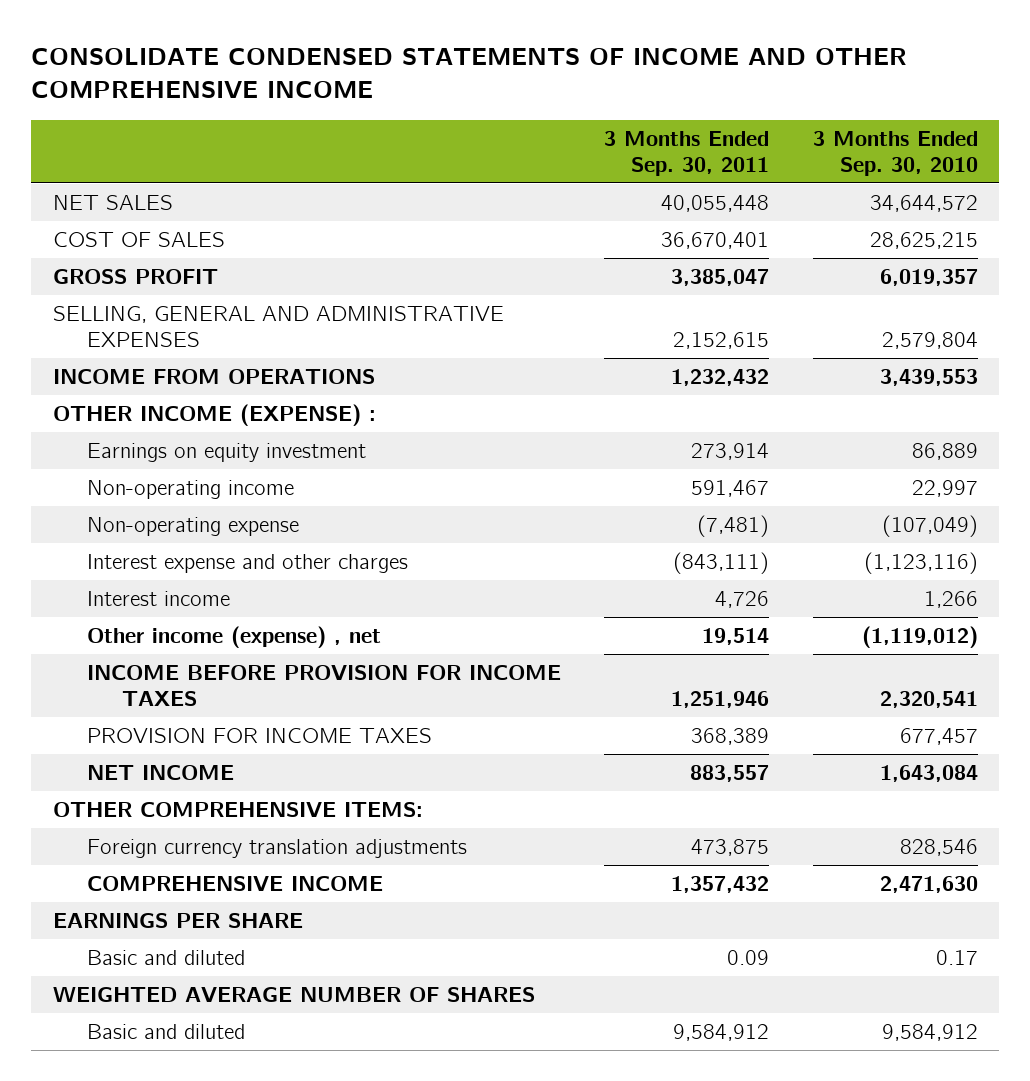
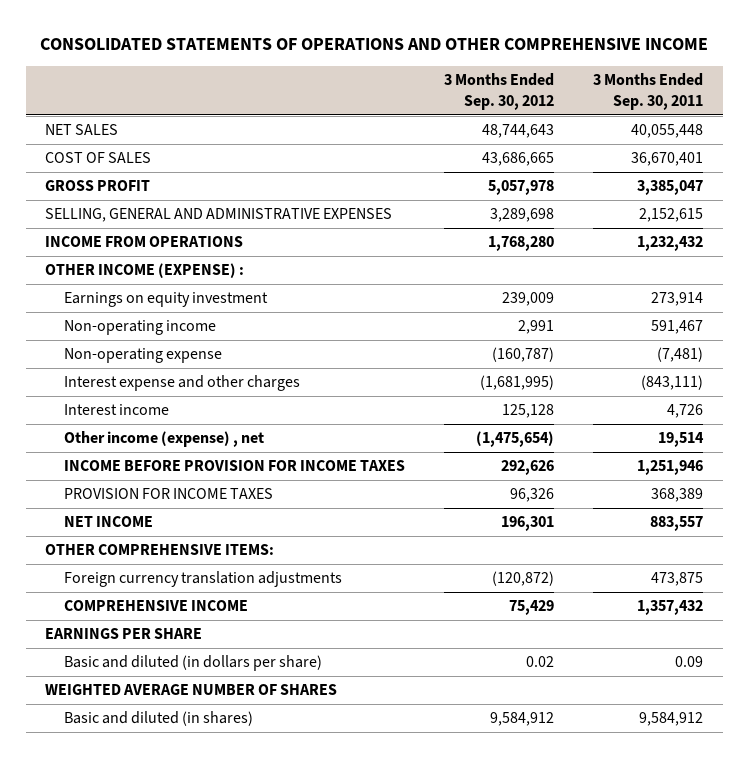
- CONSOLIDATE CONDENSED STATEMENTS OF INCOME AND OTHER COMPREHENSIVE INCOME
+ CONSOLIDATED STATEMENTS OF OPERATIONS AND OTHER COMPREHENSIVE INCOME
- | 3 Months Ended Sep. 30, 2011 | 3 Months Ended Sep. 30, 2010
+ | 3 Months Ended Sep. 30, 2012 | 3 Months Ended Sep. 30, 2011
- Basic and diluted | 0.09 | 0.17
+ Basic and diluted (in dollars per share) | 0.02 | 0.09
- Basic and diluted | 9,584,912 | 9,584,912
+ Basic and diluted (in shares) | 9,584,912 | 9,584,912

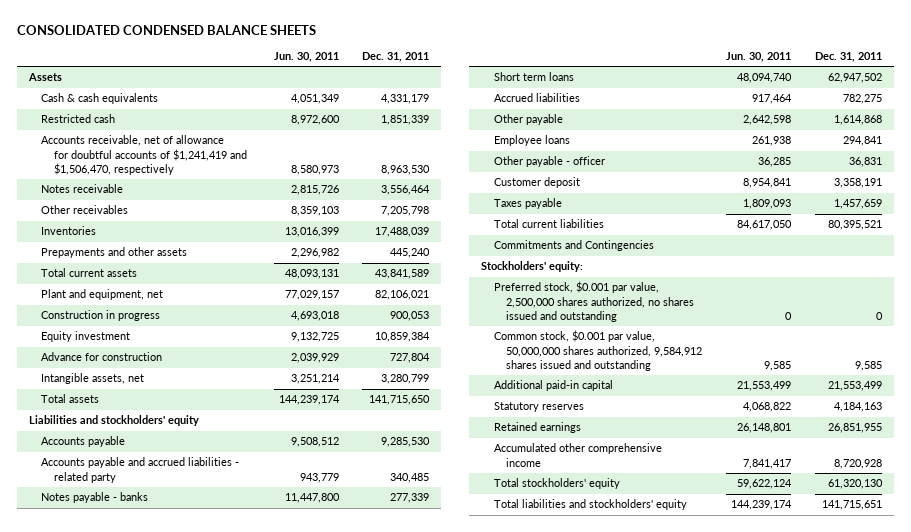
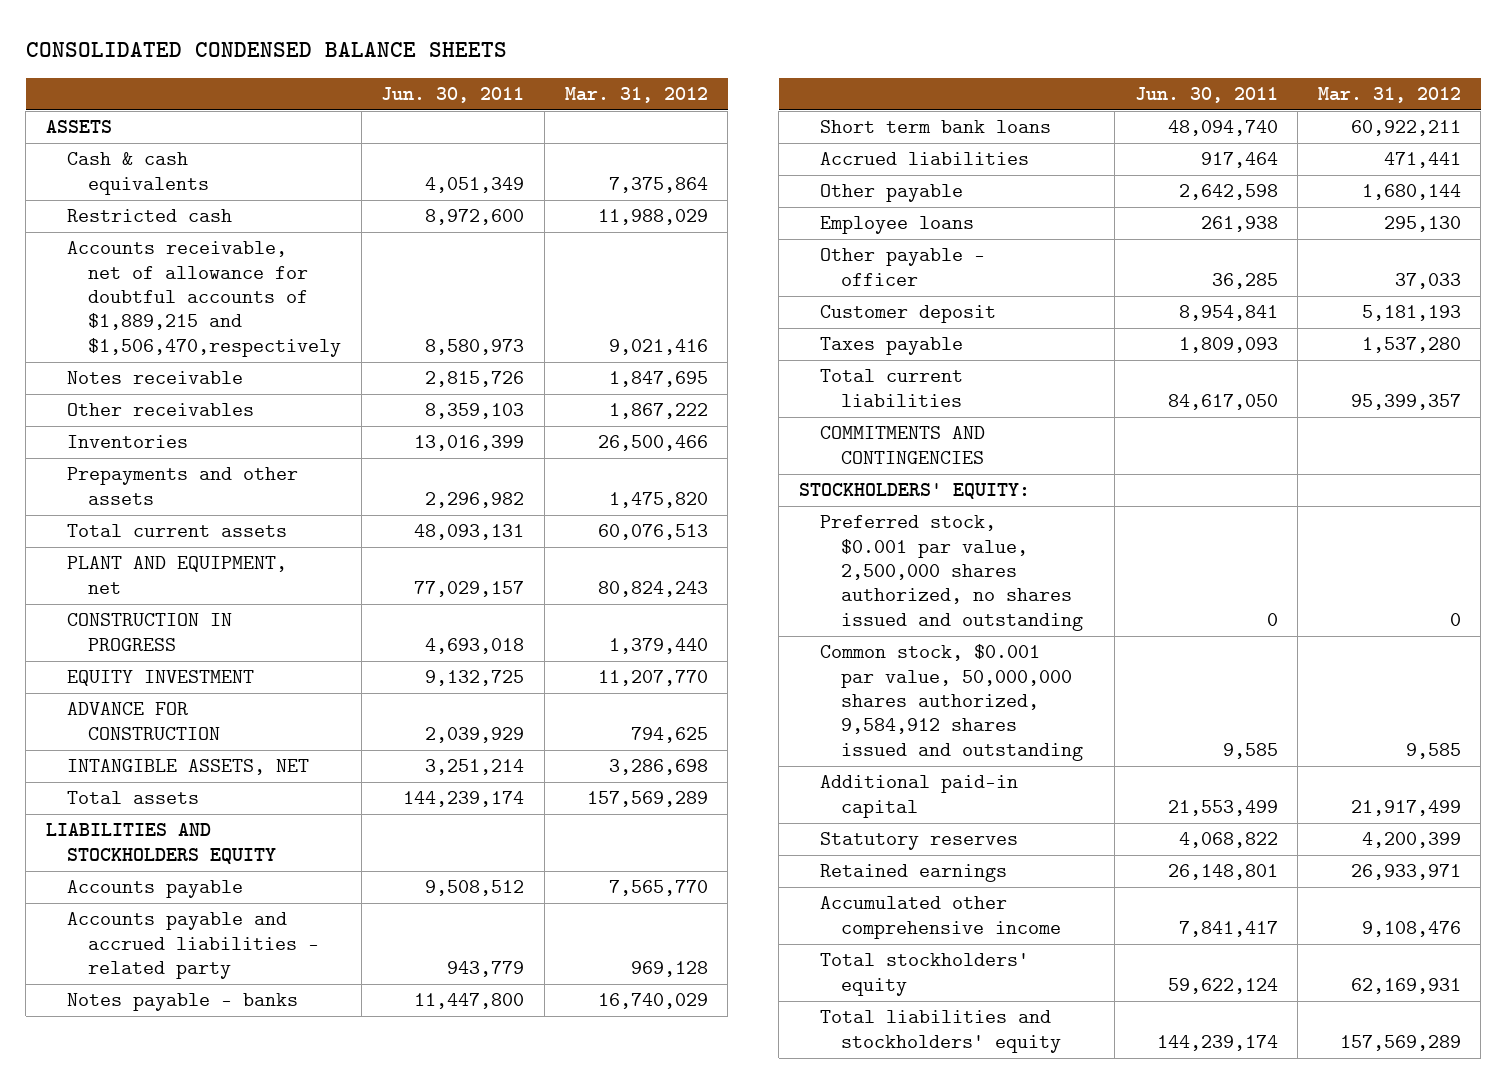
- | Jun. 30, 2011 | Dec. 31, 2011
+ | Jun. 30, 2011 | Mar. 31, 2012
- Assets
+ ASSETS
- Accounts receivable, net of allowance for doubtful accounts of $1,241,419 and $1,506,470, respectively | 8,580,973 | 8,963,530
+ Accounts receivable, net of allowance for doubtful accounts of $1,889,215 and $1,506,470,respectively | 8,580,973 | 9,021,416
- Plant and equipment, net | 77,029,157 | 82,106,021
- Construction in progress | 4,693,018 | 900,053
- Equity investment | 9,132,725 | 10,859,384
- Advance for construction | 2,039,929 | 727,804
- Intangible assets, net | 3,251,214 | 3,280,799
+ PLANT AND EQUIPMENT, net | 77,029,157 | 80,824,243
+ CONSTRUCTION IN PROGRESS | 4,693,018 | 1,379,440
+ EQUITY INVESTMENT | 9,132,725 | 11,207,770
+ ADVANCE FOR CONSTRUCTION | 2,039,929 | 794,625
+ INTANGIBLE ASSETS, NET | 3,251,214 | 3,286,698
- Liabilities and stockholders' equity
+ LIABILITIES AND STOCKHOLDERS EQUITY
- Short term loans | 48,094,740 | 62,947,502
+ Short term bank loans | 48,094,740 | 60,922,211
- Commitments and Contingencies
- Stockholders' equity:
+ COMMITMENTS AND CONTINGENCIES
+ STOCKHOLDERS' EQUITY:

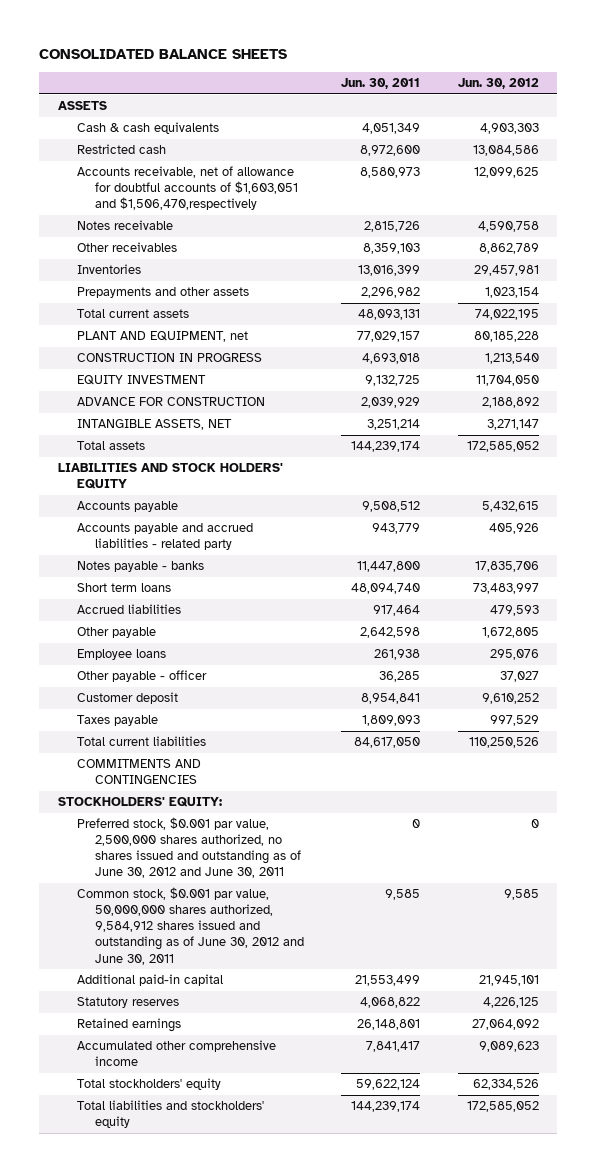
- CONSOLIDATED CONDENSED BALANCE SHEETS
+ CONSOLIDATED BALANCE SHEETS
- | Jun. 30, 2011 | Mar. 31, 2012
+ | Jun. 30, 2011 | Jun. 30, 2012
- Accounts receivable, net of allowance for doubtful accounts of $1,889,215 and $1,506,470,respectively | 8,580,973 | 9,021,416
+ Accounts receivable, net of allowance for doubtful accounts of $1,603,051 and $1,506,470,respectively | 8,580,973 | 12,099,625
- LIABILITIES AND STOCKHOLDERS EQUITY
+ LIABILITIES AND STOCK HOLDERS' EQUITY
- Short term bank loans | 48,094,740 | 60,922,211
+ Short term loans | 48,094,740 | 73,483,997
- Preferred stock, $0.001 par value, 2,500,000 shares authorized, no shares issued and outstanding | 0 | 0
- Common stock, $0.001 par value, 50,000,000 shares authorized, 9,584,912 shares issued and outstanding | 9,585 | 9,585
+ Preferred stock, $0.001 par value, 2,500,000 shares authorized, no shares issued and outstanding as of June 30, 2012 and June 30, 2011 | 0 | 0
+ Common stock, $0.001 par value, 50,000,000 shares authorized, 9,584,912 shares issued and outstanding as of June 30, 2012 and June 30, 2011 | 9,585 | 9,585

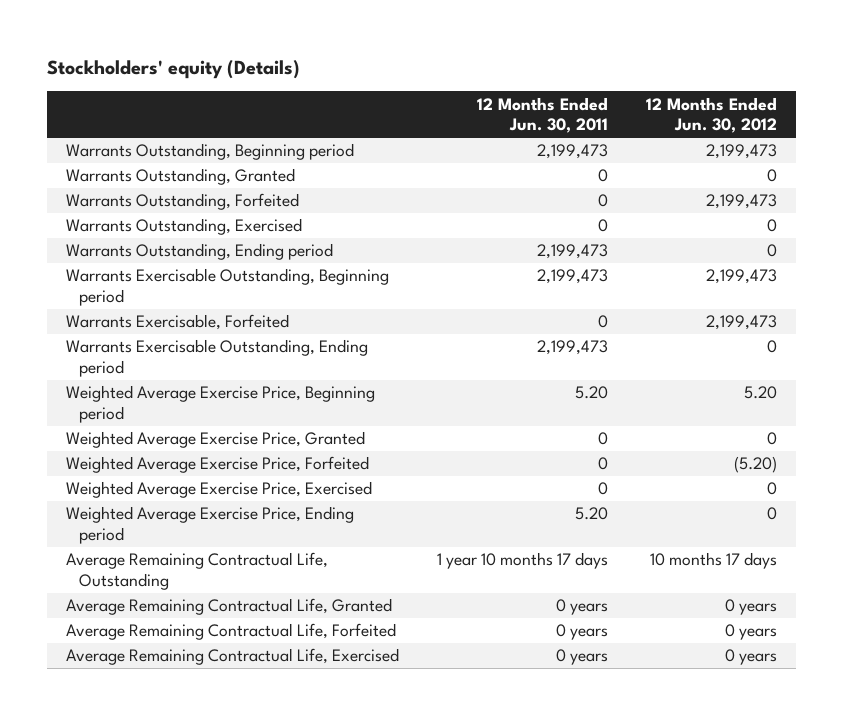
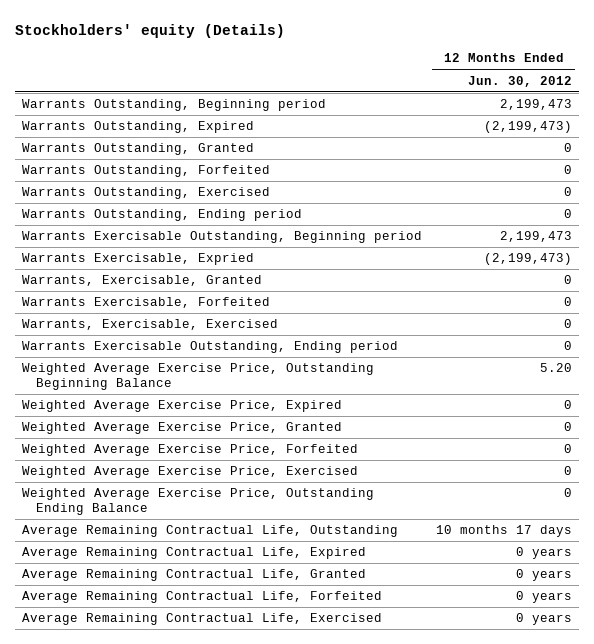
- | 12 Months Ended Jun. 30, 2011 | 12 Months Ended Jun. 30, 2012
+ | 12 Months Ended Jun. 30, 2012
+ Warrants Outstanding, Expired | (2,199,473)
- Warrants Outstanding, Forfeited | 0 | 2,199,473
+ Warrants Outstanding, Forfeited | 0
- Warrants Exercisable, Forfeited | 0 | 2,199,473
+ Warrants Exercisable, Expried | (2,199,473)
+ Warrants, Exercisable, Granted | 0
+ Warrants Exercisable, Forfeited | 0
+ Warrants, Exercisable, Exercised | 0
- Weighted Average Exercise Price, Beginning period | 5.20 | 5.20
+ Weighted Average Exercise Price, Outstanding Beginning Balance | 5.20
+ Weighted Average Exercise Price, Expired | 0
- Weighted Average Exercise Price, Forfeited | 0 | (5.20)
+ Weighted Average Exercise Price, Forfeited | 0
- Weighted Average Exercise Price, Ending period | 5.20 | 0
+ Weighted Average Exercise Price, Outstanding Ending Balance | 0
+ Average Remaining Contractual Life, Expired | 0 years

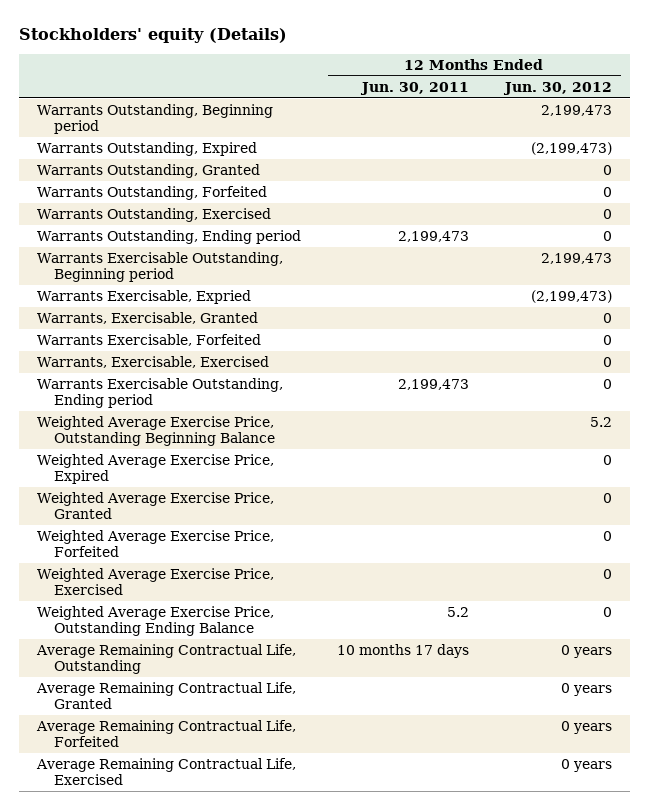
- | 12 Months Ended Jun. 30, 2012
+ | 12 Months Ended Jun. 30, 2011 | 12 Months Ended Jun. 30, 2012
- Weighted Average Exercise Price, Outstanding Beginning Balance | 5.20
+ Weighted Average Exercise Price, Outstanding Beginning Balance | | 5.2
- Average Remaining Contractual Life, Outstanding | 10 months 17 days
- Average Remaining Contractual Life, Expired | 0 years
+ Average Remaining Contractual Life, Outstanding | 10 months 17 days | 0 years

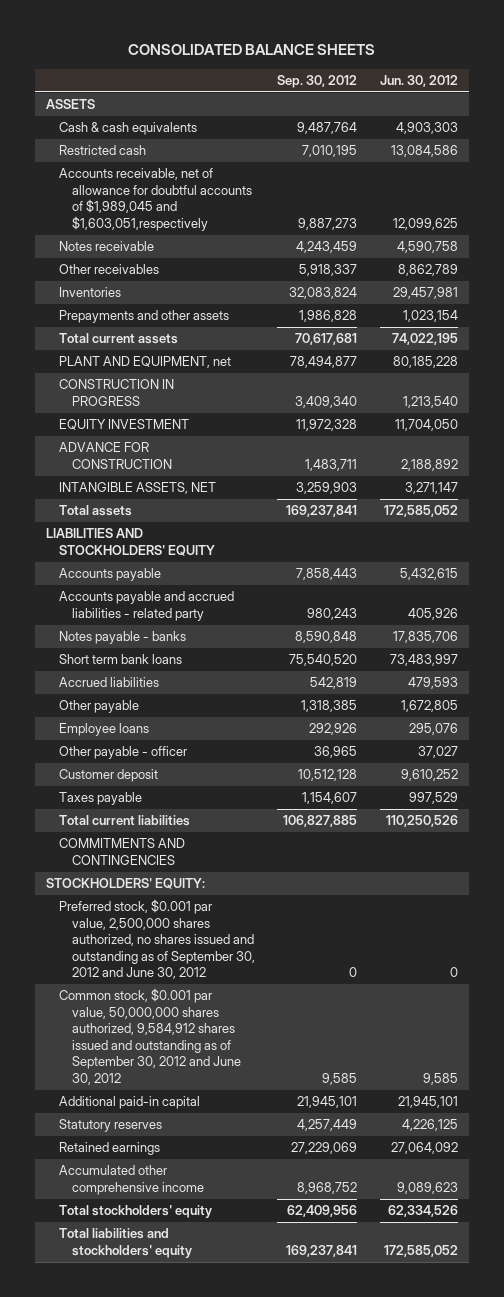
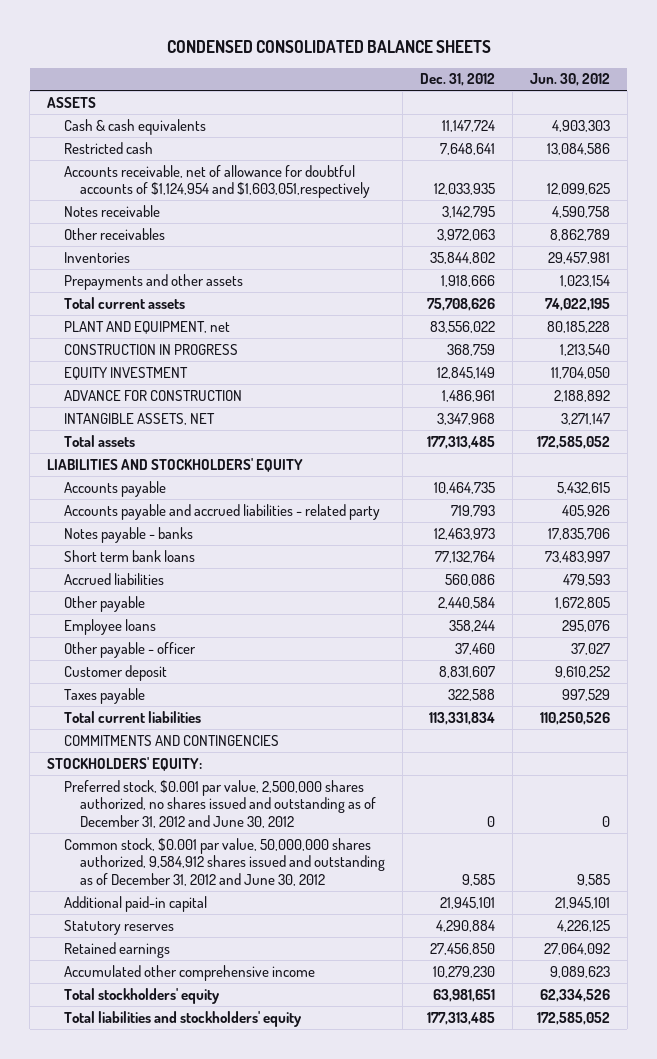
- CONSOLIDATED BALANCE SHEETS
+ CONDENSED CONSOLIDATED BALANCE SHEETS
- | Sep. 30, 2012 | Jun. 30, 2012
+ | Dec. 31, 2012 | Jun. 30, 2012
- Accounts receivable, net of allowance for doubtful accounts of $1,989,045 and $1,603,051,respectively | 9,887,273 | 12,099,625
+ Accounts receivable, net of allowance for doubtful accounts of $1,124,954 and $1,603,051,respectively | 12,033,935 | 12,099,625
- Preferred stock, $0.001 par value, 2,500,000 shares authorized, no shares issued and outstanding as of September 30, 2012 and June 30, 2012 | 0 | 0
- Common stock, $0.001 par value, 50,000,000 shares authorized, 9,584,912 shares issued and outstanding as of September 30, 2012 and June 30, 2012 | 9,585 | 9,585
+ Preferred stock, $0.001 par value, 2,500,000 shares authorized, no shares issued and outstanding as of December 31, 2012 and June 30, 2012 | 0 | 0
+ Common stock, $0.001 par value, 50,000,000 shares authorized, 9,584,912 shares issued and outstanding as of December 31, 2012 and June 30, 2012 | 9,585 | 9,585

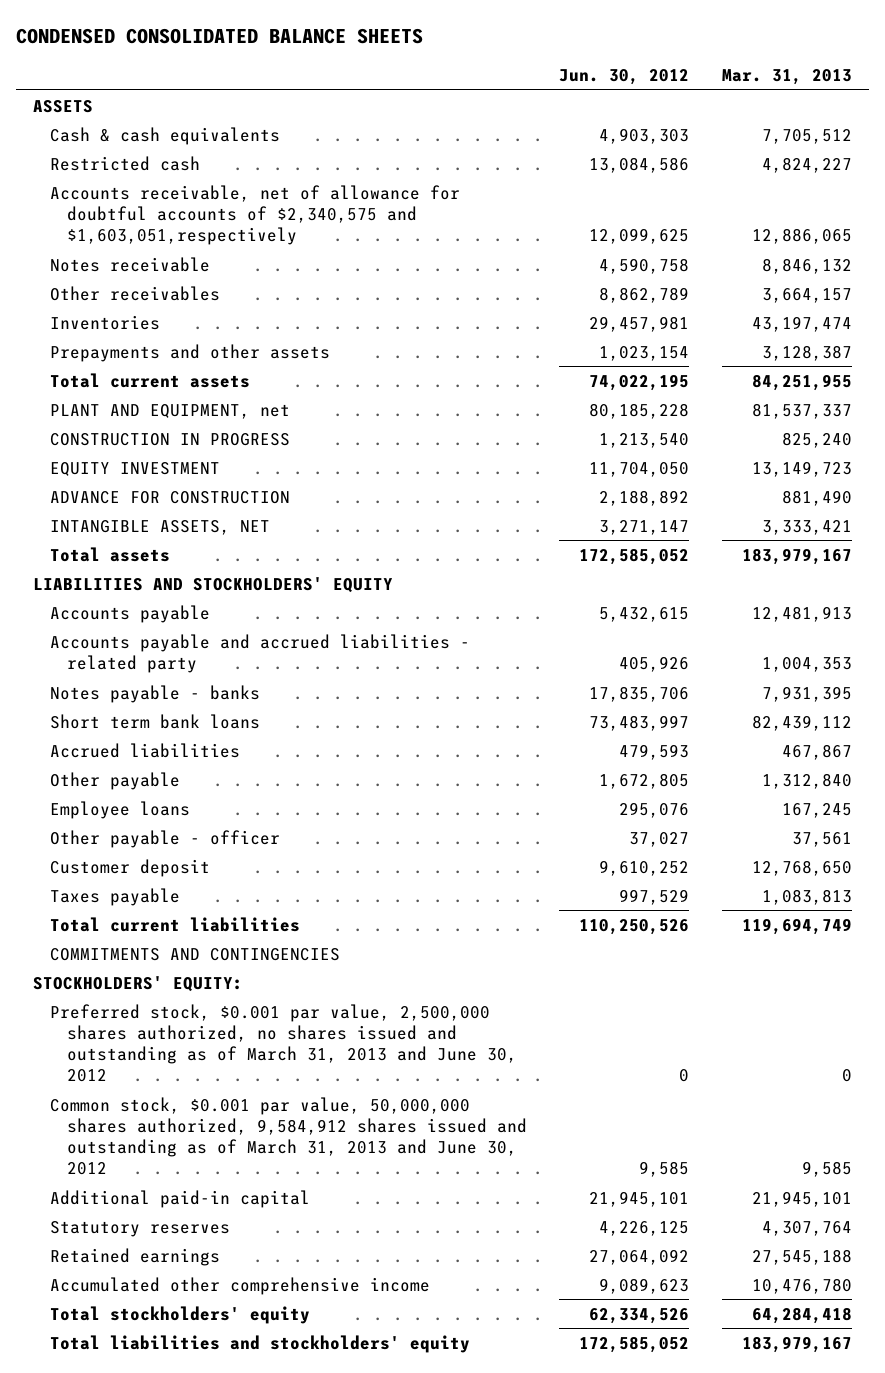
- | Dec. 31, 2012 | Jun. 30, 2012
+ | Jun. 30, 2012 | Mar. 31, 2013
- Accounts receivable, net of allowance for doubtful accounts of $1,124,954 and $1,603,051,respectively | 12,033,935 | 12,099,625
+ Accounts receivable, net of allowance for doubtful accounts of $2,340,575 and $1,603,051,respectively | 12,099,625 | 12,886,065
- Preferred stock, $0.001 par value, 2,500,000 shares authorized, no shares issued and outstanding as of December 31, 2012 and June 30, 2012 | 0 | 0
- Common stock, $0.001 par value, 50,000,000 shares authorized, 9,584,912 shares issued and outstanding as of December 31, 2012 and June 30, 2012 | 9,585 | 9,585
+ Preferred stock, $0.001 par value, 2,500,000 shares authorized, no shares issued and outstanding as of March 31, 2013 and June 30, 2012 | 0 | 0
+ Common stock, $0.001 par value, 50,000,000 shares authorized, 9,584,912 shares issued and outstanding as of March 31, 2013 and June 30, 2012 | 9,585 | 9,585

